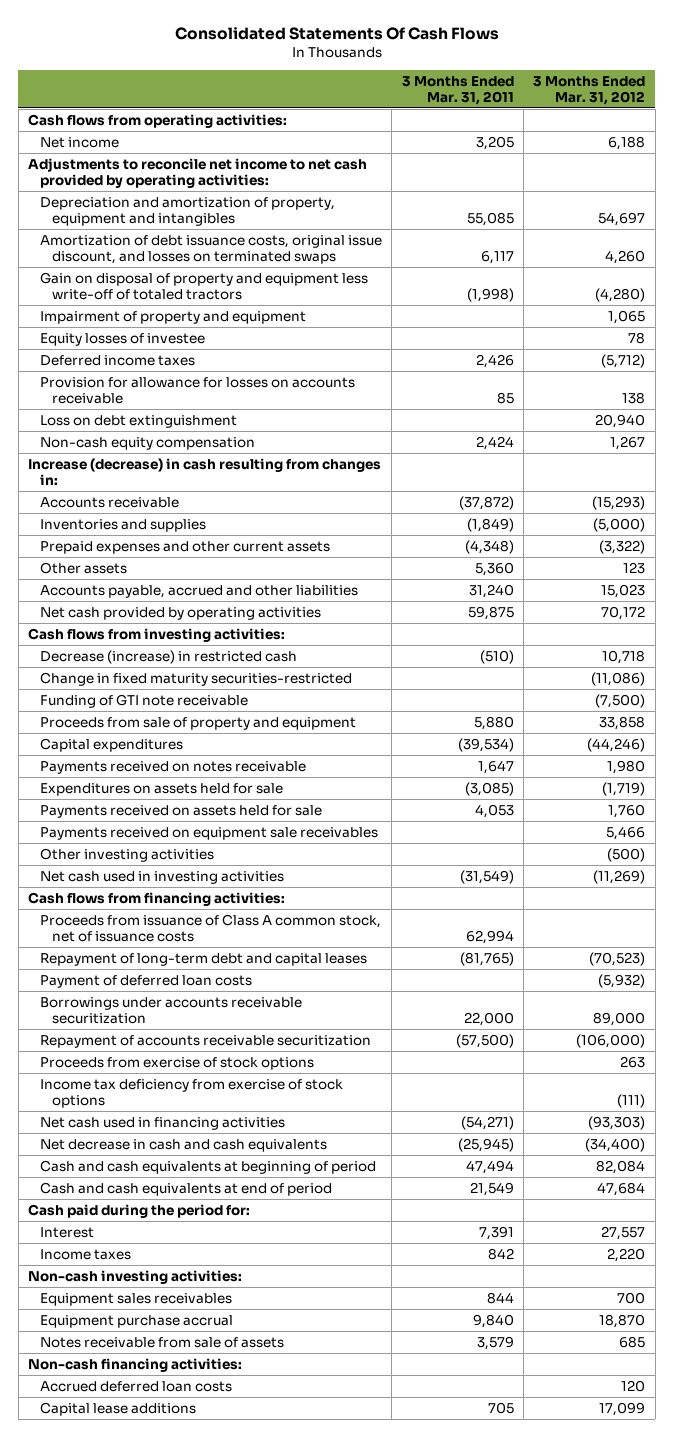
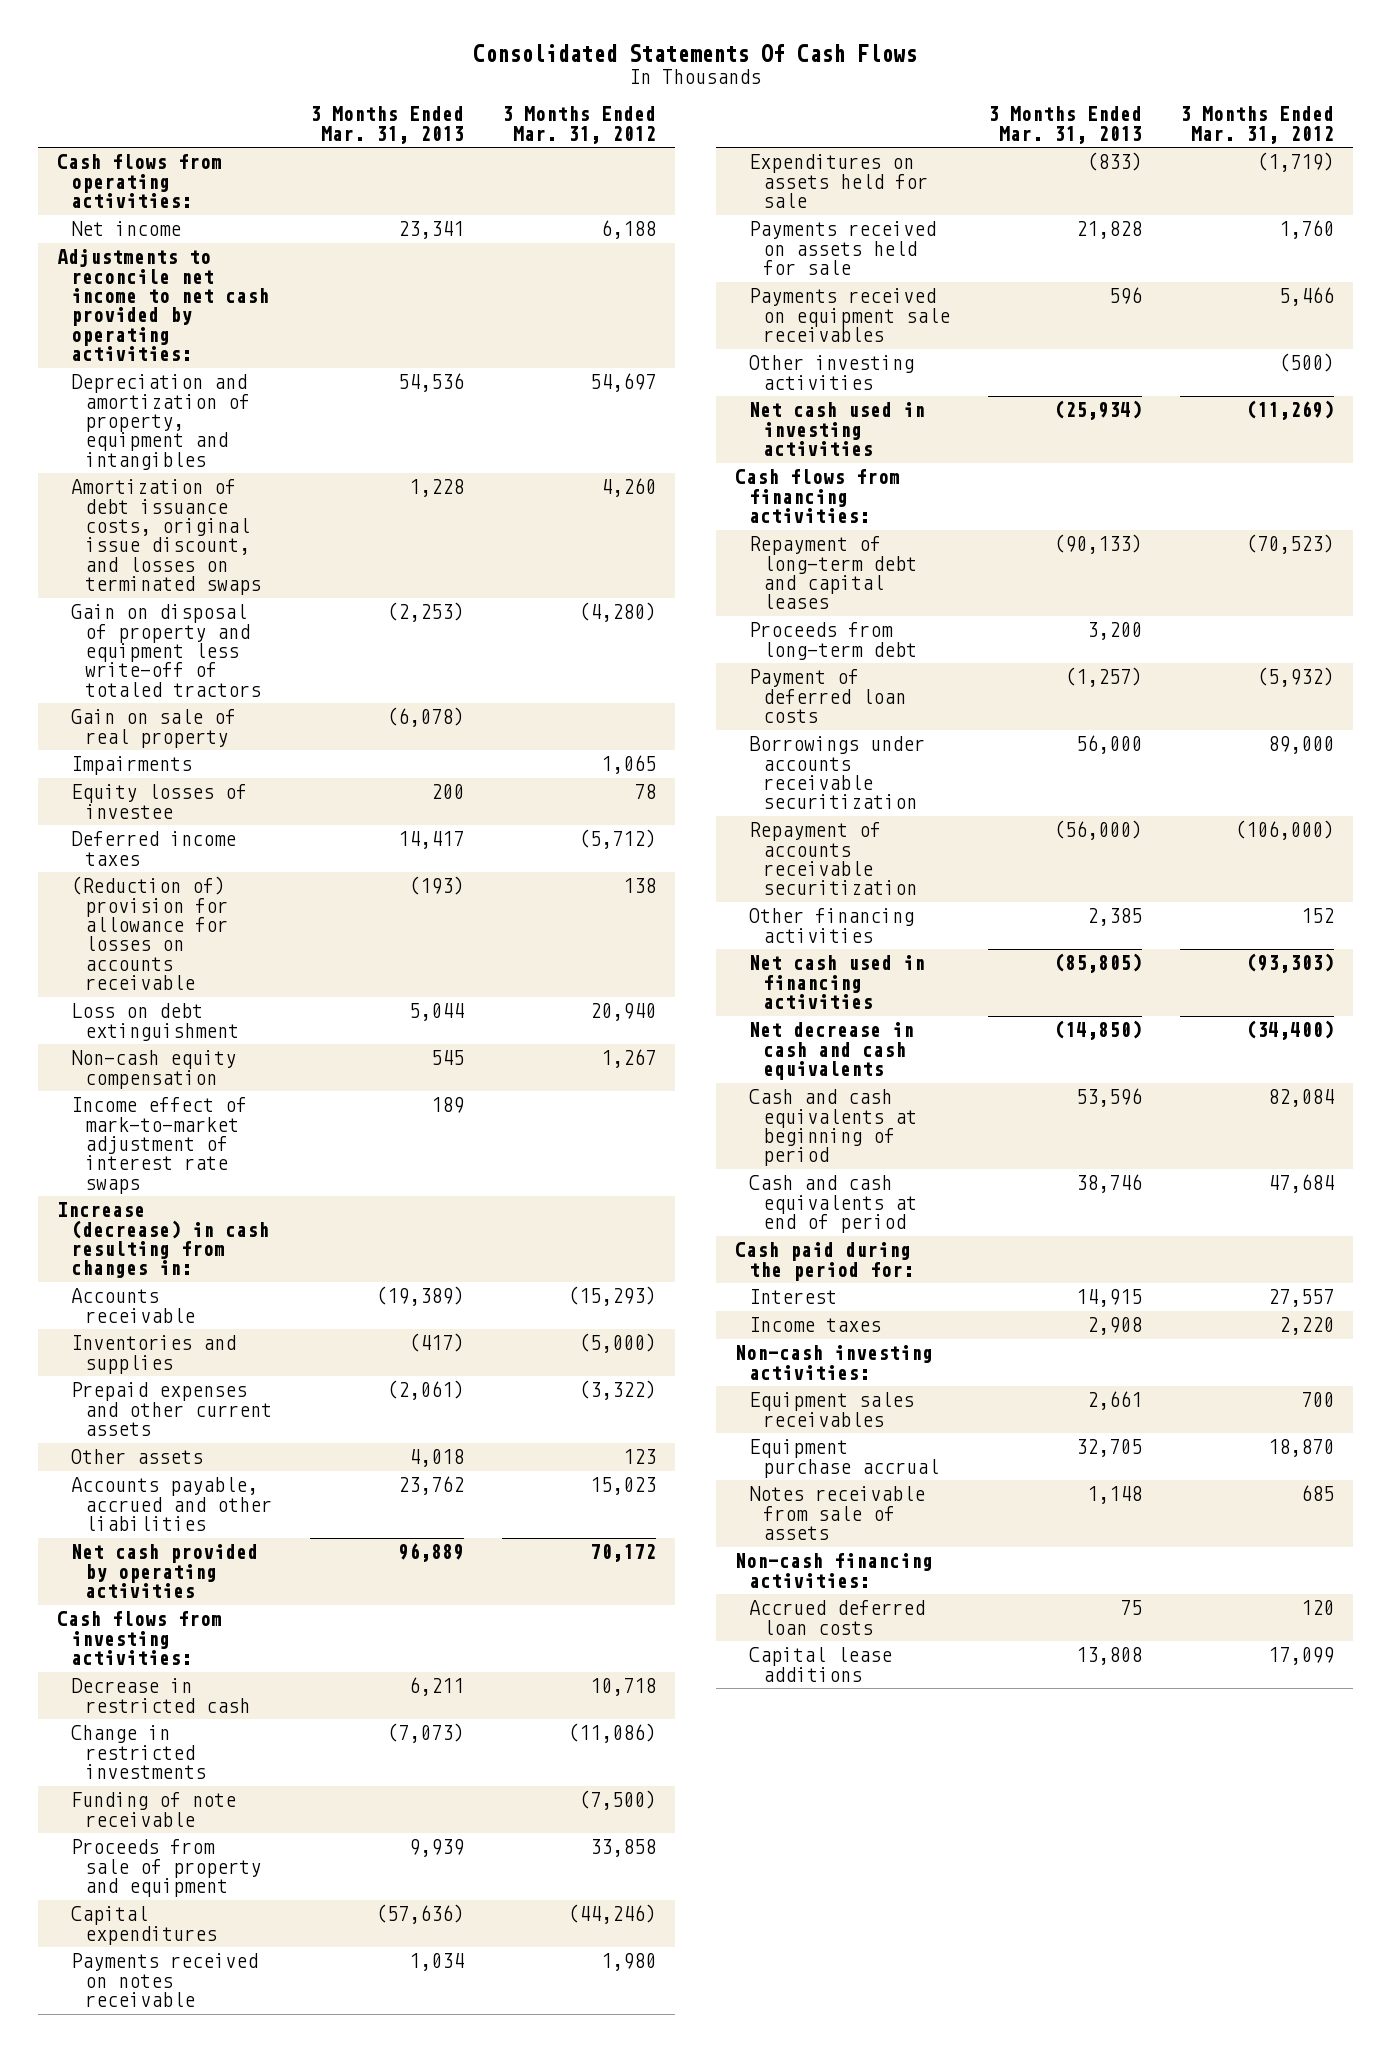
- | 3 Months Ended Mar. 31, 2011 | 3 Months Ended Mar. 31, 2012
+ | 3 Months Ended Mar. 31, 2013 | 3 Months Ended Mar. 31, 2012
- Impairment of property and equipment | | 1,065
+ Gain on sale of real property | (6,078) |
+ Impairments | | 1,065
- Provision for allowance for losses on accounts receivable | 85 | 138
+ (Reduction of) provision for allowance for losses on accounts receivable | (193) | 138
+ Income effect of mark-to-market adjustment of interest rate swaps | 189 |
- Decrease (increase) in restricted cash | (510) | 10,718
- Change in fixed maturity securities-restricted | | (11,086)
- Funding of GTI note receivable | | (7,500)
+ Decrease in restricted cash | 6,211 | 10,718
+ Change in restricted investments | (7,073) | (11,086)
+ Funding of note receivable | | (7,500)
- Proceeds from issuance of Class A common stock, net of issuance costs | 62,994 |
+ Proceeds from long-term debt | 3,200 |
- Proceeds from exercise of stock options | | 263
- Income tax deficiency from exercise of stock options | | (111)
+ Other financing activities | 2,385 | 152

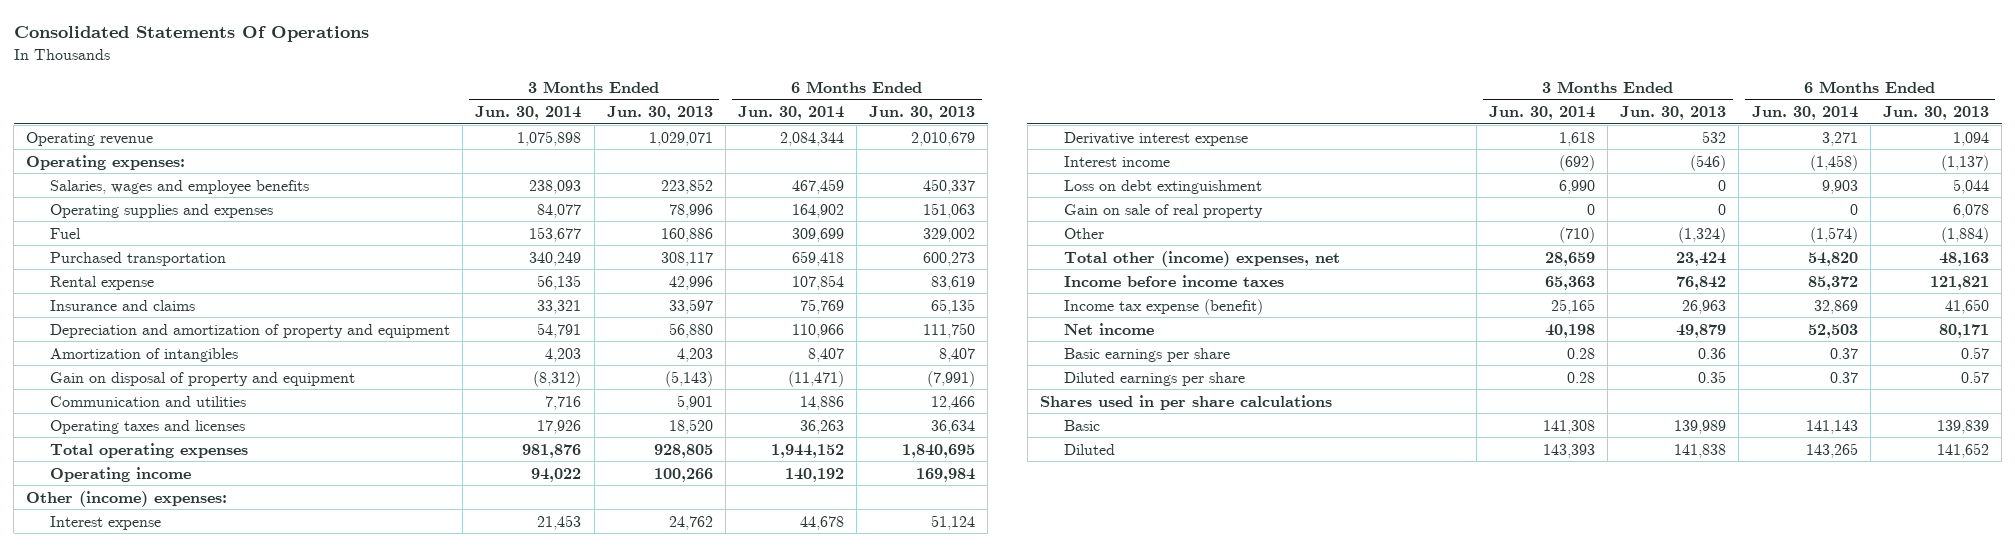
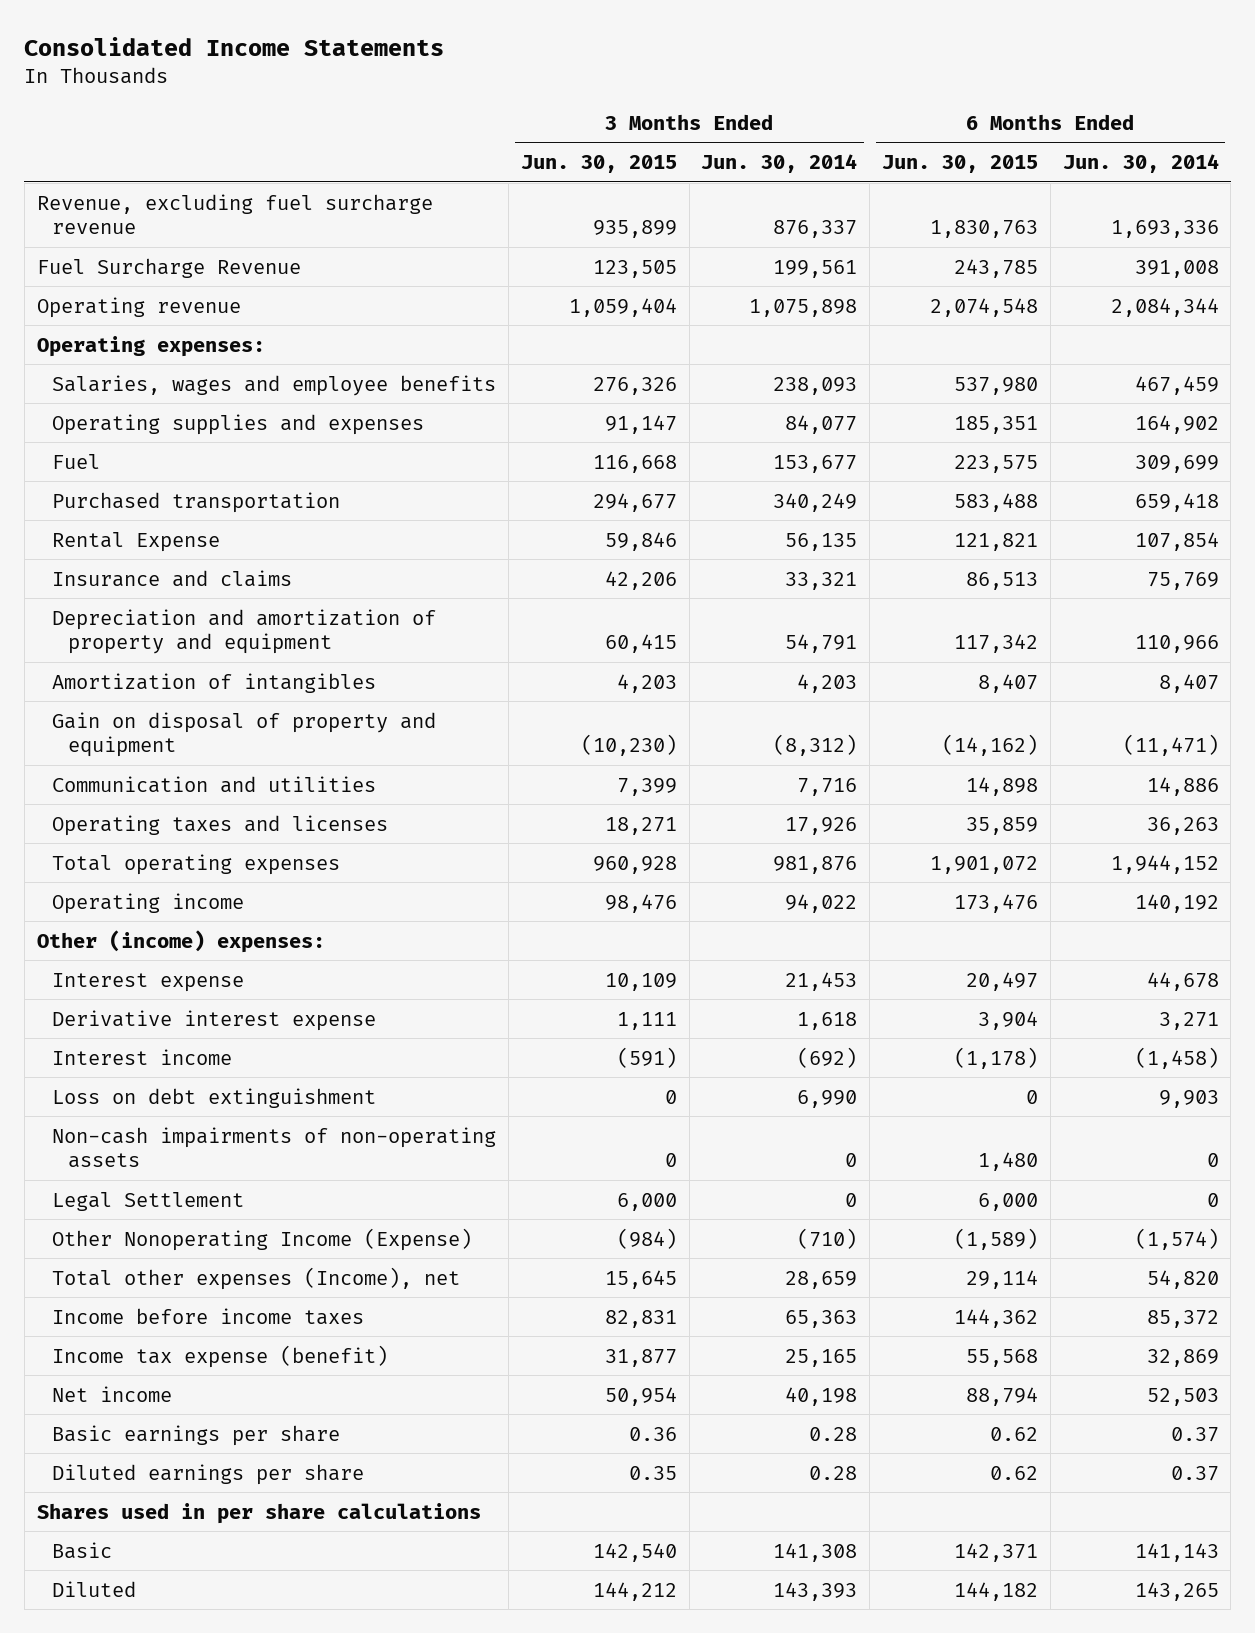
- Consolidated Statements Of Operations
+ Consolidated Income Statements
- | 3 Months Ended Jun. 30, 2014 | 3 Months Ended Jun. 30, 2013 | 6 Months Ended Jun. 30, 2014 | 6 Months Ended Jun. 30, 2013
+ | 3 Months Ended Jun. 30, 2015 | 3 Months Ended Jun. 30, 2014 | 6 Months Ended Jun. 30, 2015 | 6 Months Ended Jun. 30, 2014
+ Revenue, excluding fuel surcharge revenue | 935,899 | 876,337 | 1,830,763 | 1,693,336
+ Fuel Surcharge Revenue | 123,505 | 199,561 | 243,785 | 391,008
- Rental expense | 56,135 | 42,996 | 107,854 | 83,619
+ Rental Expense | 59,846 | 56,135 | 121,821 | 107,854
- Gain on sale of real property | 0 | 0 | 0 | 6,078
- Other | (710) | (1,324) | (1,574) | (1,884)
- Total other (income) expenses, net | 28,659 | 23,424 | 54,820 | 48,163
+ Non-cash impairments of non-operating assets | 0 | 0 | 1,480 | 0
+ Legal Settlement | 6,000 | 0 | 6,000 | 0
+ Other Nonoperating Income (Expense) | (984) | (710) | (1,589) | (1,574)
+ Total other expenses (Income), net | 15,645 | 28,659 | 29,114 | 54,820

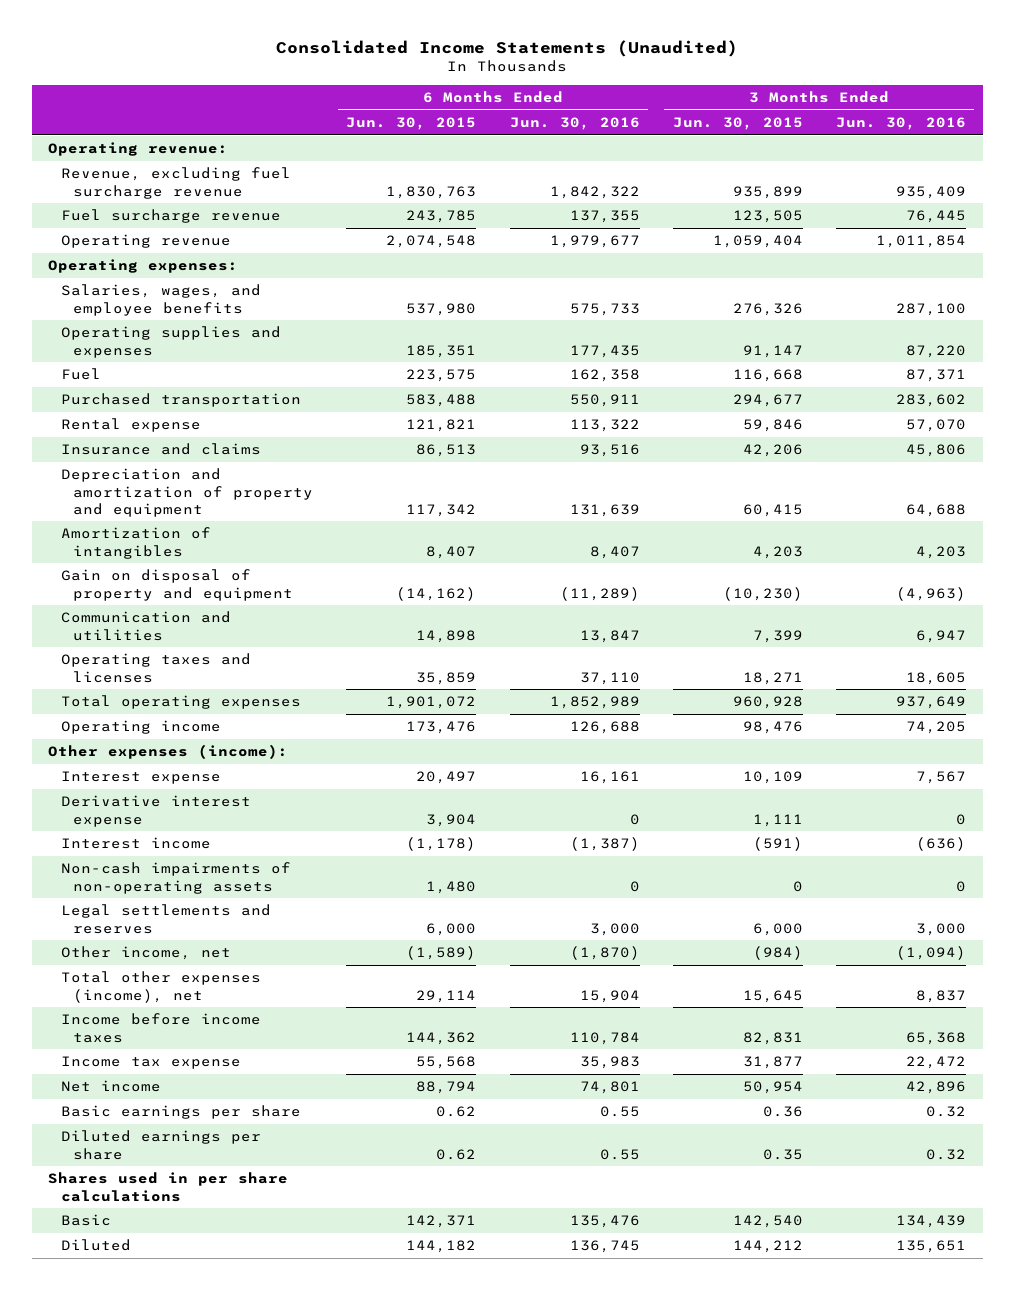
- Consolidated Income Statements
+ Consolidated Income Statements (Unaudited)
- | 3 Months Ended Jun. 30, 2015 | 3 Months Ended Jun. 30, 2014 | 6 Months Ended Jun. 30, 2015 | 6 Months Ended Jun. 30, 2014
+ | 6 Months Ended Jun. 30, 2015 | 6 Months Ended Jun. 30, 2016 | 3 Months Ended Jun. 30, 2015 | 3 Months Ended Jun. 30, 2016
+ Operating revenue:
- Fuel Surcharge Revenue | 123,505 | 199,561 | 243,785 | 391,008
+ Fuel surcharge revenue | 243,785 | 137,355 | 123,505 | 76,445
- Salaries, wages and employee benefits | 276,326 | 238,093 | 537,980 | 467,459
+ Salaries, wages, and employee benefits | 537,980 | 575,733 | 276,326 | 287,100
- Rental Expense | 59,846 | 56,135 | 121,821 | 107,854
+ Rental expense | 121,821 | 113,322 | 59,846 | 57,070
- Other (income) expenses:
+ Other expenses (income):
- Loss on debt extinguishment | 0 | 6,990 | 0 | 9,903
- Legal Settlement | 6,000 | 0 | 6,000 | 0
- Other Nonoperating Income (Expense) | (984) | (710) | (1,589) | (1,574)
- Total other expenses (Income), net | 15,645 | 28,659 | 29,114 | 54,820
+ Legal settlements and reserves | 6,000 | 3,000 | 6,000 | 3,000
+ Other income, net | (1,589) | (1,870) | (984) | (1,094)
+ Total other expenses (income), net | 29,114 | 15,904 | 15,645 | 8,837
- Income tax expense (benefit) | 31,877 | 25,165 | 55,568 | 32,869
+ Income tax expense | 55,568 | 35,983 | 31,877 | 22,472

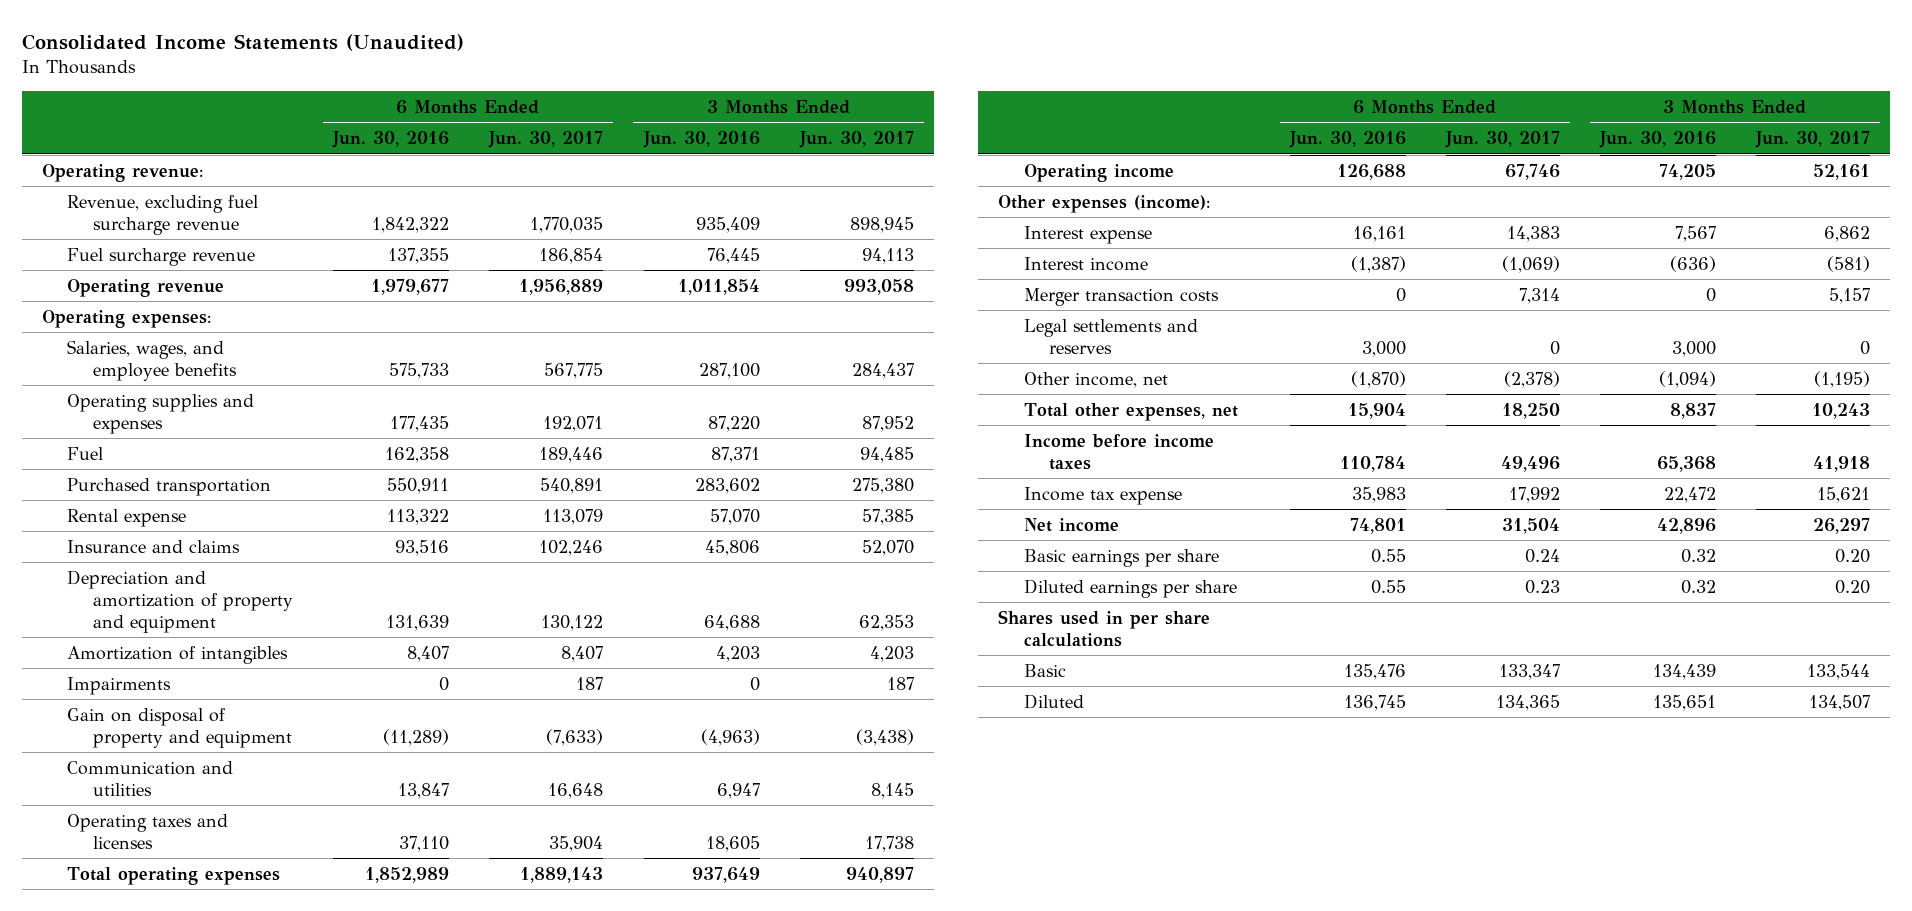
- | 6 Months Ended Jun. 30, 2015 | 6 Months Ended Jun. 30, 2016 | 3 Months Ended Jun. 30, 2015 | 3 Months Ended Jun. 30, 2016
+ | 6 Months Ended Jun. 30, 2016 | 6 Months Ended Jun. 30, 2017 | 3 Months Ended Jun. 30, 2016 | 3 Months Ended Jun. 30, 2017
+ Impairments | 0 | 187 | 0 | 187
- Derivative interest expense | 3,904 | 0 | 1,111 | 0
- Non-cash impairments of non-operating assets | 1,480 | 0 | 0 | 0
+ Merger transaction costs | 0 | 7,314 | 0 | 5,157
- Total other expenses (income), net | 29,114 | 15,904 | 15,645 | 8,837
+ Total other expenses, net | 15,904 | 18,250 | 8,837 | 10,243

